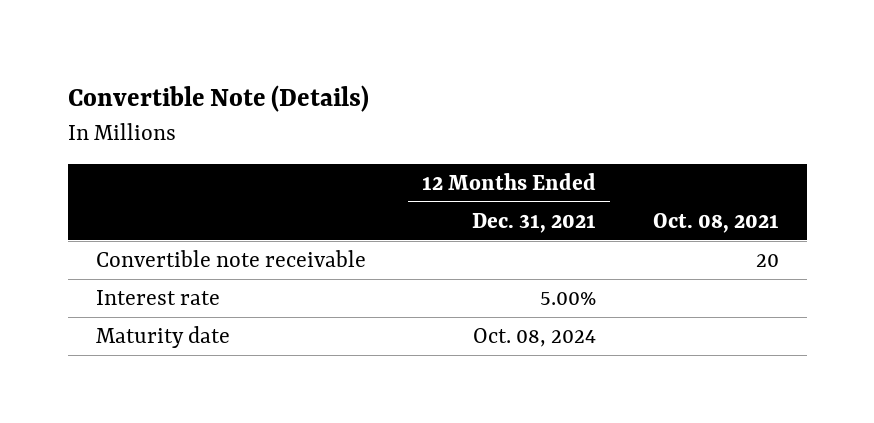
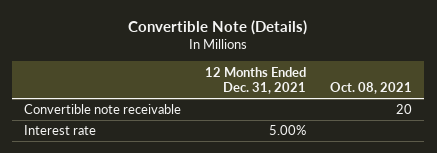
- Maturity date | Oct. 08, 2024 |

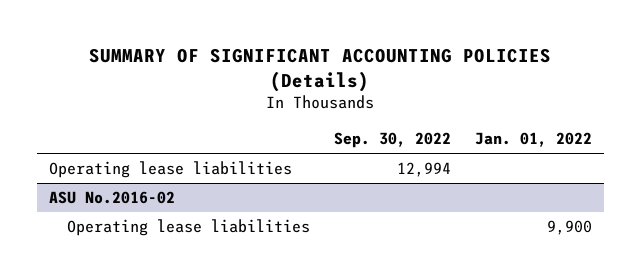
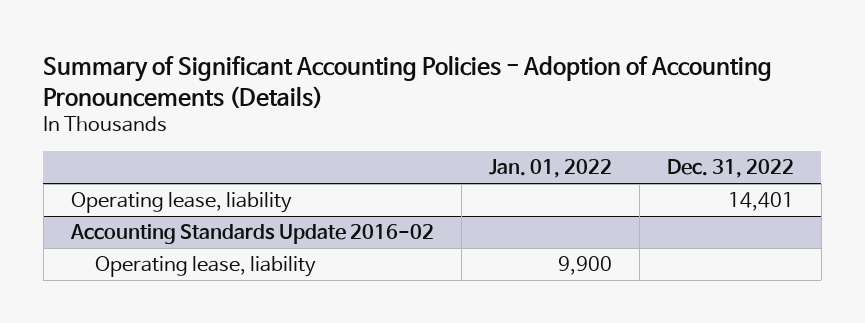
- SUMMARY OF SIGNIFICANT ACCOUNTING POLICIES (Details)
+ Summary of Significant Accounting Policies - Adoption of Accounting Pronouncements (Details)
- | Sep. 30, 2022 | Jan. 01, 2022
+ | Jan. 01, 2022 | Dec. 31, 2022
- Operating lease liabilities | 12,994 |
- ASU No.2016-02
- Operating lease liabilities | | 9,900
+ Operating lease, liability | | 14,401
+ Accounting Standards Update 2016-02
+ Operating lease, liability | 9,900 |

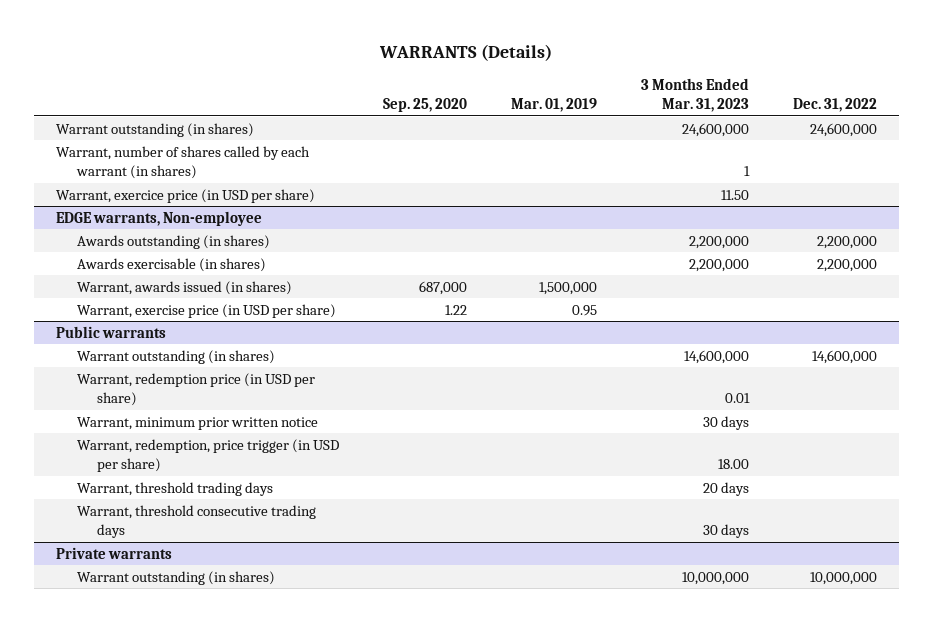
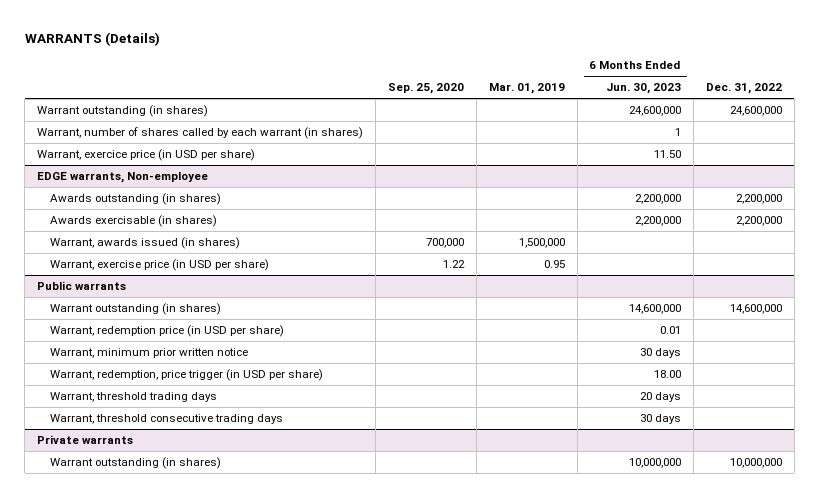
- | Sep. 25, 2020 | Mar. 01, 2019 | 3 Months Ended Mar. 31, 2023 | Dec. 31, 2022
+ | Sep. 25, 2020 | Mar. 01, 2019 | 6 Months Ended Jun. 30, 2023 | Dec. 31, 2022
@ EDGE warrants, Non-employee
- Warrant, awards issued (in shares) | 687,000 | 1,500,000 | |
+ Warrant, awards issued (in shares) | 700,000 | 1,500,000 | |

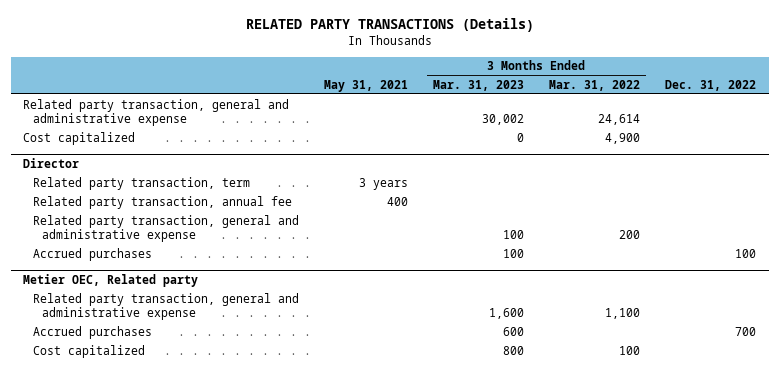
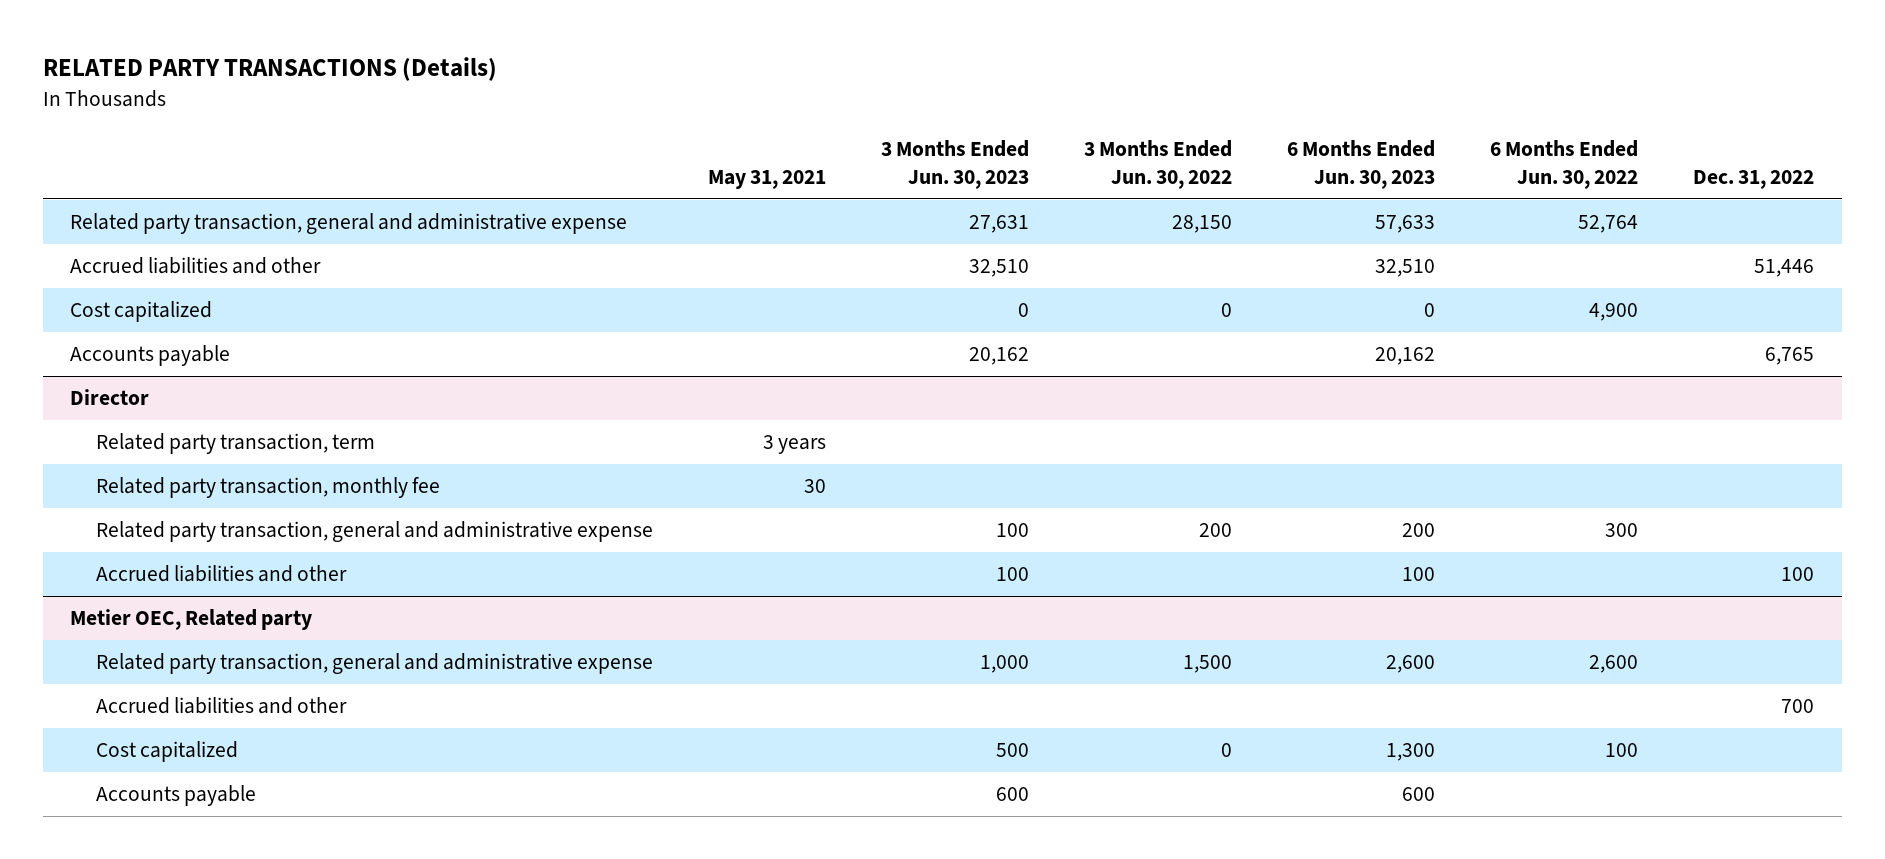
- | May 31, 2021 | 3 Months Ended Mar. 31, 2023 | 3 Months Ended Mar. 31, 2022 | Dec. 31, 2022
+ | May 31, 2021 | 3 Months Ended Jun. 30, 2023 | 3 Months Ended Jun. 30, 2022 | 6 Months Ended Jun. 30, 2023 | 6 Months Ended Jun. 30, 2022 | Dec. 31, 2022
+ Accrued liabilities and other | | 32,510 | | 32,510 | | 51,446
+ Accounts payable | | 20,162 | | 20,162 | | 6,765
@ Director
- Related party transaction, annual fee | 400 | | |
+ Related party transaction, monthly fee | 30 | | | | |
- Accrued purchases | | 100 | | 100
+ Accrued liabilities and other | | 100 | | 100 | | 100
@ Metier OEC, Related party
- Accrued purchases | | 600 | | 700
+ Accrued liabilities and other | | | | | | 700
+ Accounts payable | | 600 | | 600 | |

